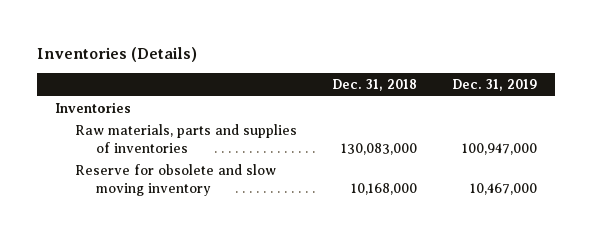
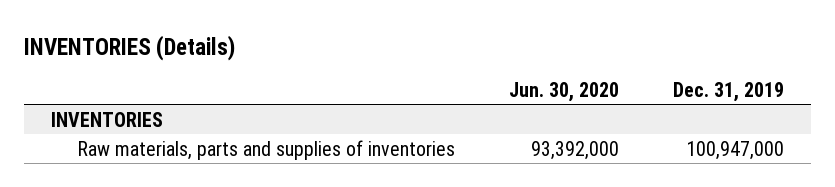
- Inventories (Details)
+ INVENTORIES (Details)
- | Dec. 31, 2018 | Dec. 31, 2019
+ | Jun. 30, 2020 | Dec. 31, 2019
- Inventories
+ INVENTORIES
- Reserve for obsolete and slow moving inventory | 10,168,000 | 10,467,000

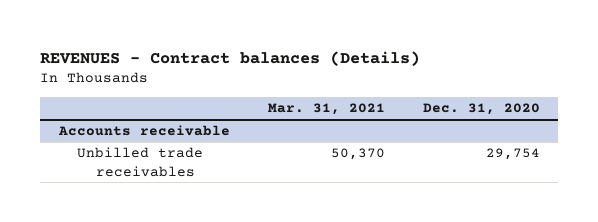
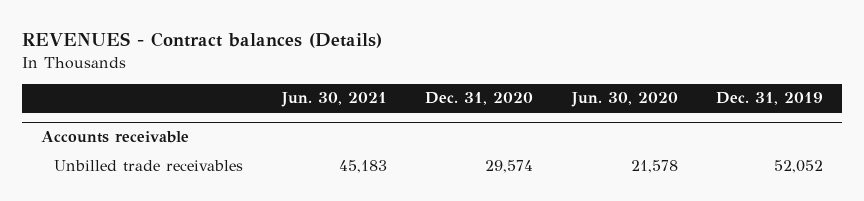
- | Mar. 31, 2021 | Dec. 31, 2020
+ | Jun. 30, 2021 | Dec. 31, 2020 | Jun. 30, 2020 | Dec. 31, 2019
@ Accounts receivable
- Unbilled trade receivables | 50,370 | 29,754
+ Unbilled trade receivables | 45,183 | 29,574 | 21,578 | 52,052

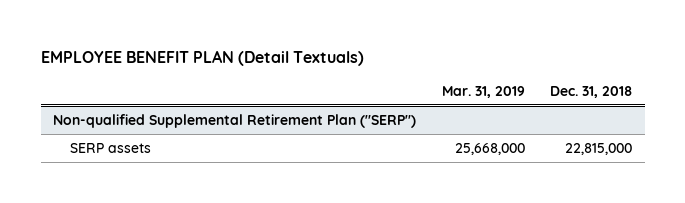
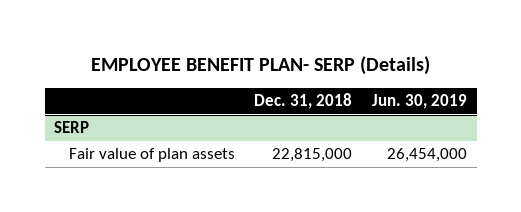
- EMPLOYEE BENEFIT PLAN (Detail Textuals)
+ EMPLOYEE BENEFIT PLAN- SERP (Details)
- | Mar. 31, 2019 | Dec. 31, 2018
+ | Dec. 31, 2018 | Jun. 30, 2019
- Non-qualified Supplemental Retirement Plan ("SERP")
- SERP assets | 25,668,000 | 22,815,000
+ SERP
+ Fair value of plan assets | 22,815,000 | 26,454,000

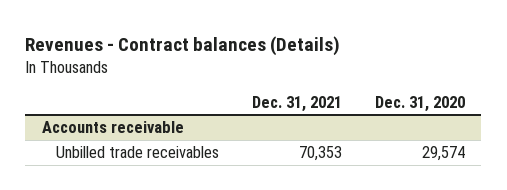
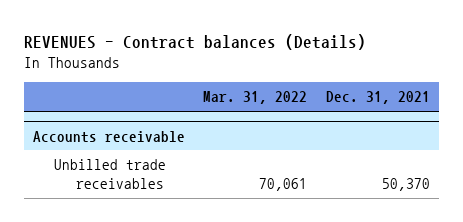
- Revenues - Contract balances (Details)
+ REVENUES - Contract balances (Details)
- | Dec. 31, 2021 | Dec. 31, 2020
+ | Mar. 31, 2022 | Dec. 31, 2021
@ Accounts receivable
- Unbilled trade receivables | 70,353 | 29,574
+ Unbilled trade receivables | 70,061 | 50,370

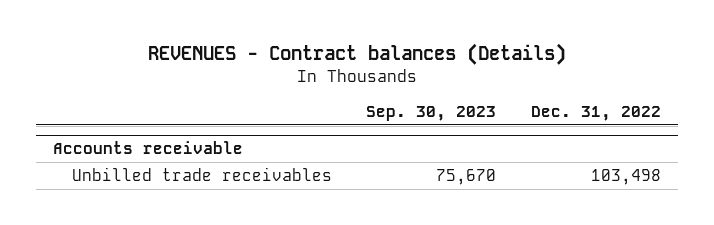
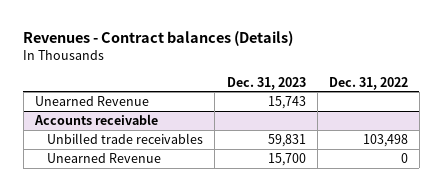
- REVENUES - Contract balances (Details)
+ Revenues - Contract balances (Details)
- | Sep. 30, 2023 | Dec. 31, 2022
+ | Dec. 31, 2023 | Dec. 31, 2022
+ Unearned Revenue | 15,743 |
@ Accounts receivable
+ Unearned Revenue | 15,700 | 0

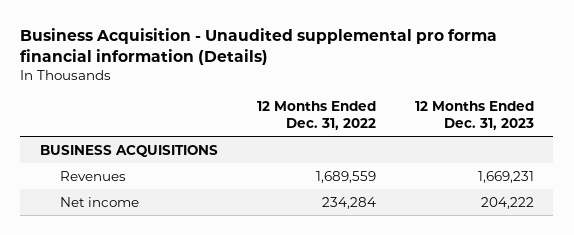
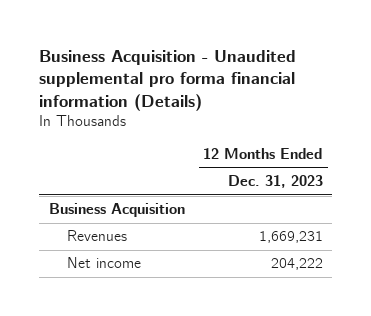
- | 12 Months Ended Dec. 31, 2022 | 12 Months Ended Dec. 31, 2023
+ | 12 Months Ended Dec. 31, 2023
- BUSINESS ACQUISITIONS
+ Business Acquisition

